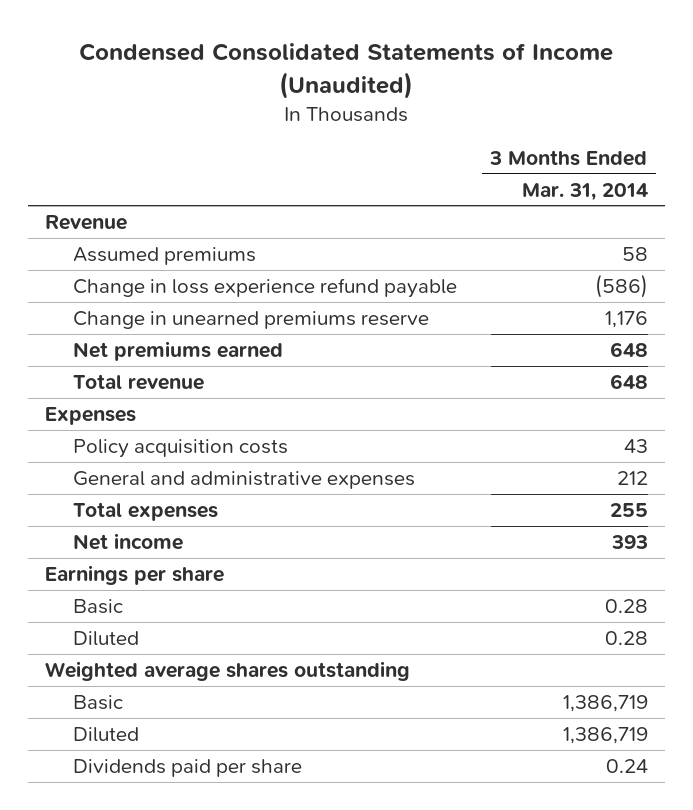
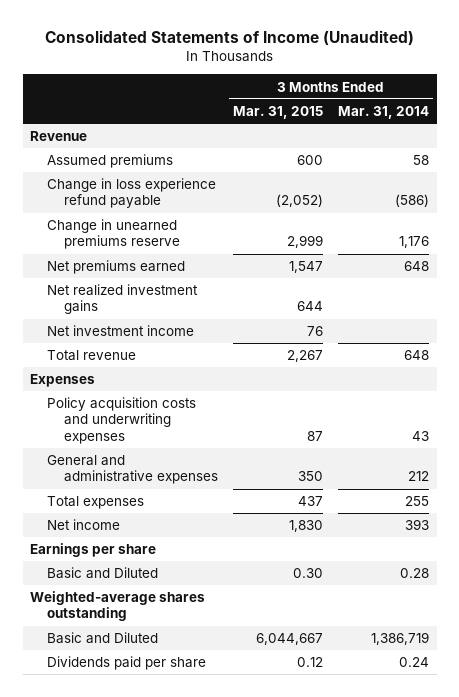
- Condensed Consolidated Statements of Income (Unaudited)
+ Consolidated Statements of Income (Unaudited)
- | 3 Months Ended Mar. 31, 2014
+ | 3 Months Ended Mar. 31, 2015 | 3 Months Ended Mar. 31, 2014
+ Net realized investment gains | 644 |
+ Net investment income | 76 |
- Policy acquisition costs | 43
+ Policy acquisition costs and underwriting expenses | 87 | 43
- Basic | 0.28
- Diluted | 0.28
- Weighted average shares outstanding
- Basic | 1,386,719
- Diluted | 1,386,719
+ Basic and Diluted | 0.30 | 0.28
+ Weighted-average shares outstanding
+ Basic and Diluted | 6,044,667 | 1,386,719

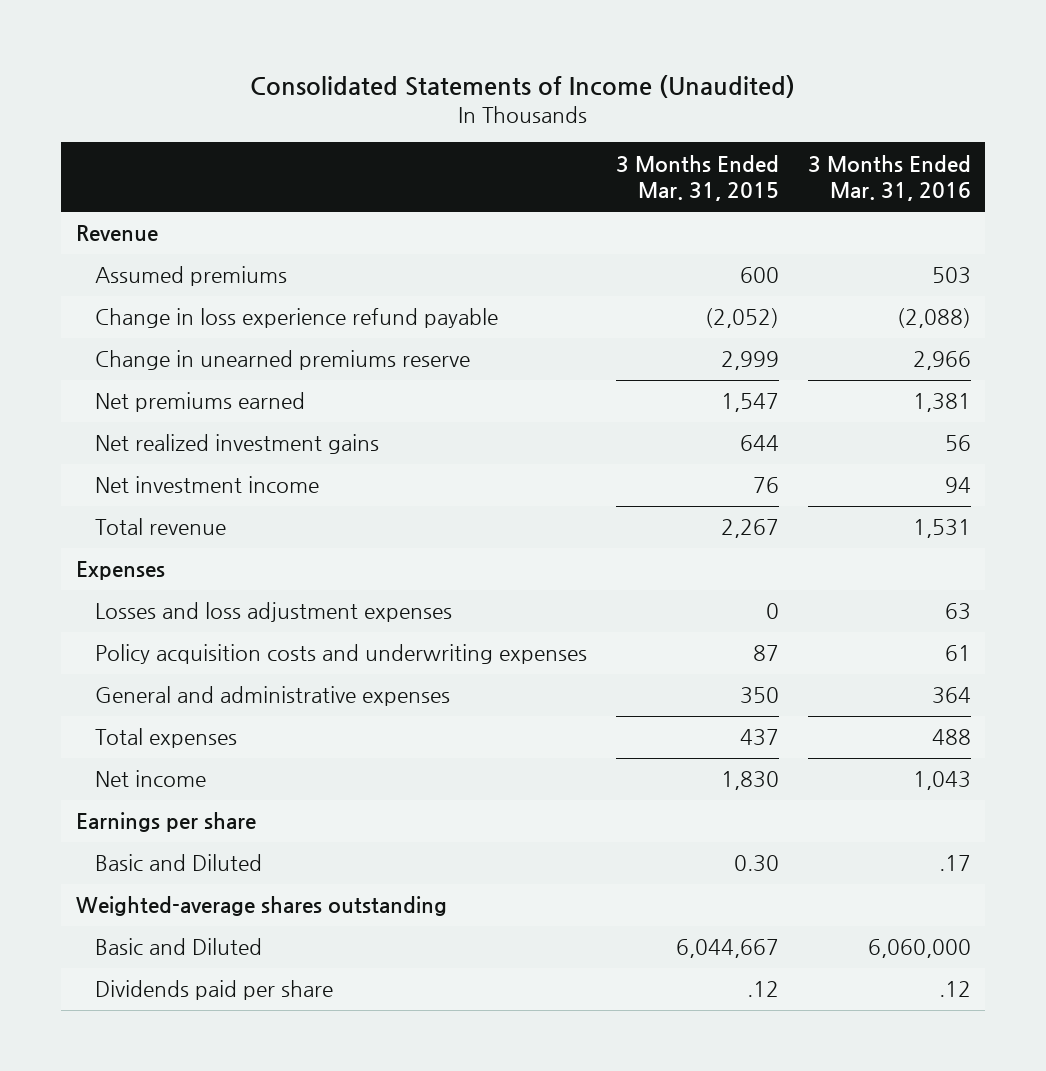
- | 3 Months Ended Mar. 31, 2015 | 3 Months Ended Mar. 31, 2014
+ | 3 Months Ended Mar. 31, 2015 | 3 Months Ended Mar. 31, 2016
+ Losses and loss adjustment expenses | 0 | 63
- Dividends paid per share | 0.12 | 0.24
+ Dividends paid per share | .12 | .12

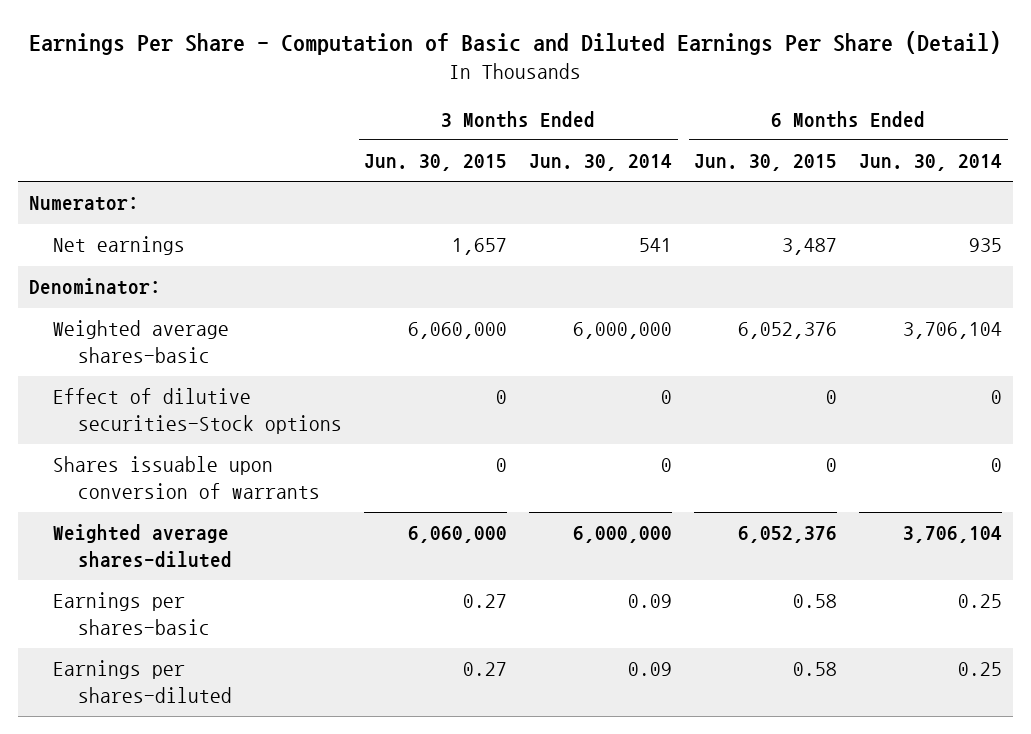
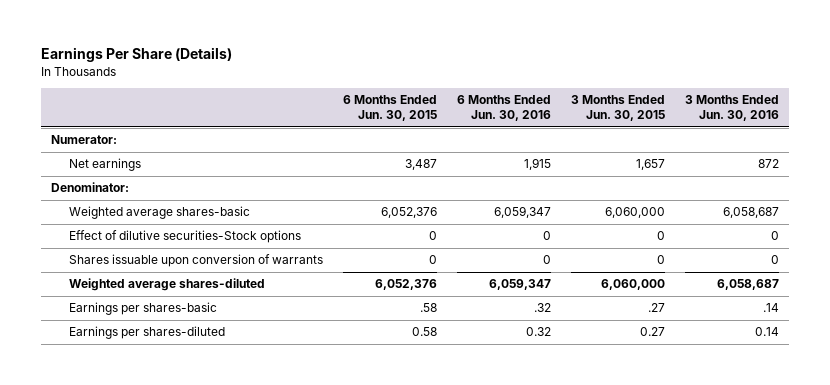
- Earnings Per Share - Computation of Basic and Diluted Earnings Per Share (Detail)
+ Earnings Per Share (Details)
- | 3 Months Ended Jun. 30, 2015 | 3 Months Ended Jun. 30, 2014 | 6 Months Ended Jun. 30, 2015 | 6 Months Ended Jun. 30, 2014
+ | 6 Months Ended Jun. 30, 2015 | 6 Months Ended Jun. 30, 2016 | 3 Months Ended Jun. 30, 2015 | 3 Months Ended Jun. 30, 2016
- Earnings per shares-basic | 0.27 | 0.09 | 0.58 | 0.25
+ Earnings per shares-basic | .58 | .32 | .27 | .14

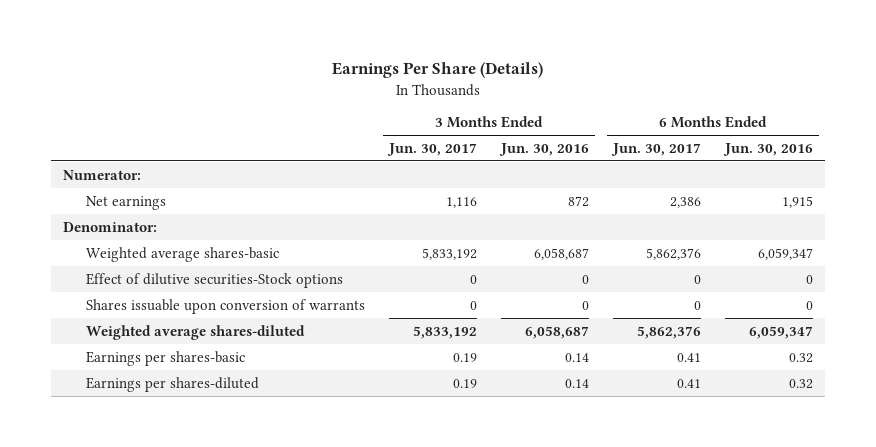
- | 6 Months Ended Jun. 30, 2015 | 6 Months Ended Jun. 30, 2016 | 3 Months Ended Jun. 30, 2015 | 3 Months Ended Jun. 30, 2016
+ | 3 Months Ended Jun. 30, 2017 | 3 Months Ended Jun. 30, 2016 | 6 Months Ended Jun. 30, 2017 | 6 Months Ended Jun. 30, 2016
- Earnings per shares-basic | .58 | .32 | .27 | .14
+ Earnings per shares-basic | 0.19 | 0.14 | 0.41 | 0.32

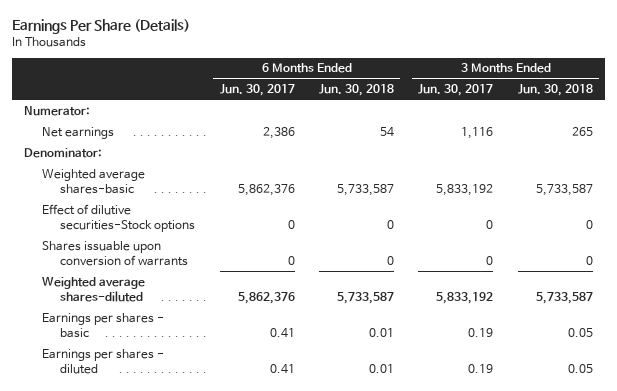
- | 3 Months Ended Jun. 30, 2017 | 3 Months Ended Jun. 30, 2016 | 6 Months Ended Jun. 30, 2017 | 6 Months Ended Jun. 30, 2016
+ | 6 Months Ended Jun. 30, 2017 | 6 Months Ended Jun. 30, 2018 | 3 Months Ended Jun. 30, 2017 | 3 Months Ended Jun. 30, 2018
- Earnings per shares-basic | 0.19 | 0.14 | 0.41 | 0.32
- Earnings per shares-diluted | 0.19 | 0.14 | 0.41 | 0.32
+ Earnings per shares - basic | 0.41 | 0.01 | 0.19 | 0.05
+ Earnings per shares - diluted | 0.41 | 0.01 | 0.19 | 0.05

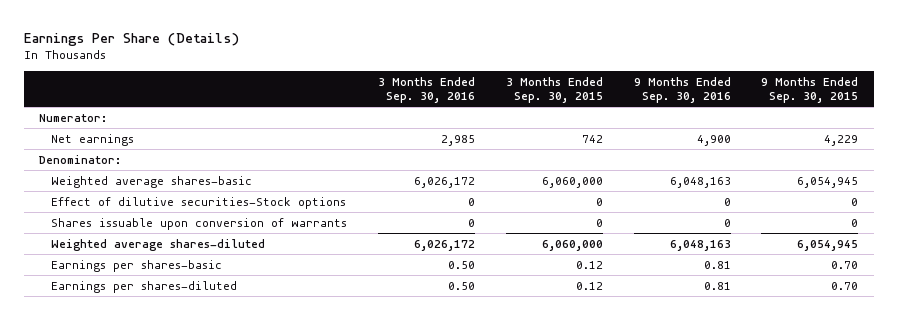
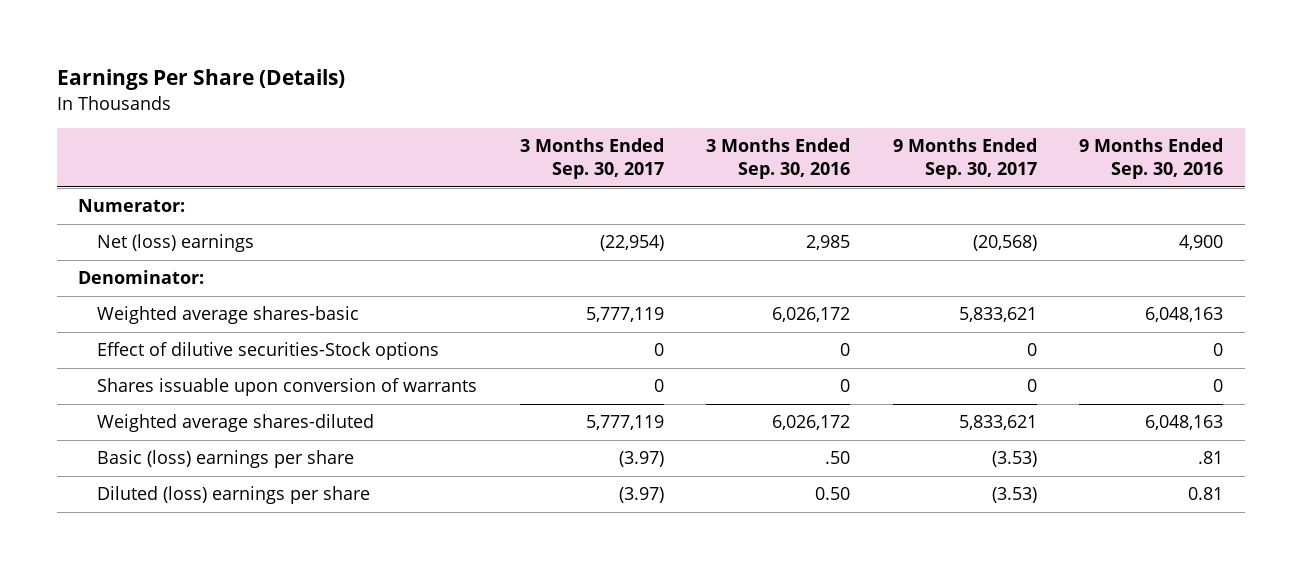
- | 3 Months Ended Sep. 30, 2016 | 3 Months Ended Sep. 30, 2015 | 9 Months Ended Sep. 30, 2016 | 9 Months Ended Sep. 30, 2015
+ | 3 Months Ended Sep. 30, 2017 | 3 Months Ended Sep. 30, 2016 | 9 Months Ended Sep. 30, 2017 | 9 Months Ended Sep. 30, 2016
- Net earnings | 2,985 | 742 | 4,900 | 4,229
+ Net (loss) earnings | (22,954) | 2,985 | (20,568) | 4,900
- Earnings per shares-basic | 0.50 | 0.12 | 0.81 | 0.70
- Earnings per shares-diluted | 0.50 | 0.12 | 0.81 | 0.70
+ Basic (loss) earnings per share | (3.97) | .50 | (3.53) | .81
+ Diluted (loss) earnings per share | (3.97) | 0.50 | (3.53) | 0.81

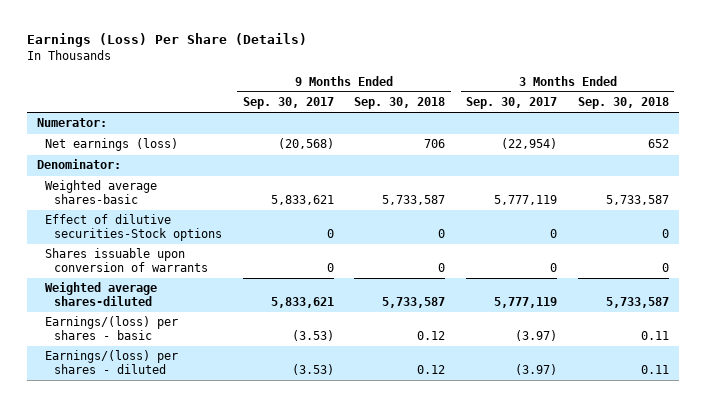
- Earnings Per Share (Details)
+ Earnings (Loss) Per Share (Details)
- | 3 Months Ended Sep. 30, 2017 | 3 Months Ended Sep. 30, 2016 | 9 Months Ended Sep. 30, 2017 | 9 Months Ended Sep. 30, 2016
+ | 9 Months Ended Sep. 30, 2017 | 9 Months Ended Sep. 30, 2018 | 3 Months Ended Sep. 30, 2017 | 3 Months Ended Sep. 30, 2018
- Net (loss) earnings | (22,954) | 2,985 | (20,568) | 4,900
+ Net earnings (loss) | (20,568) | 706 | (22,954) | 652
- Basic (loss) earnings per share | (3.97) | .50 | (3.53) | .81
- Diluted (loss) earnings per share | (3.97) | 0.50 | (3.53) | 0.81
+ Earnings/(loss) per shares - basic | (3.53) | 0.12 | (3.97) | 0.11
+ Earnings/(loss) per shares - diluted | (3.53) | 0.12 | (3.97) | 0.11

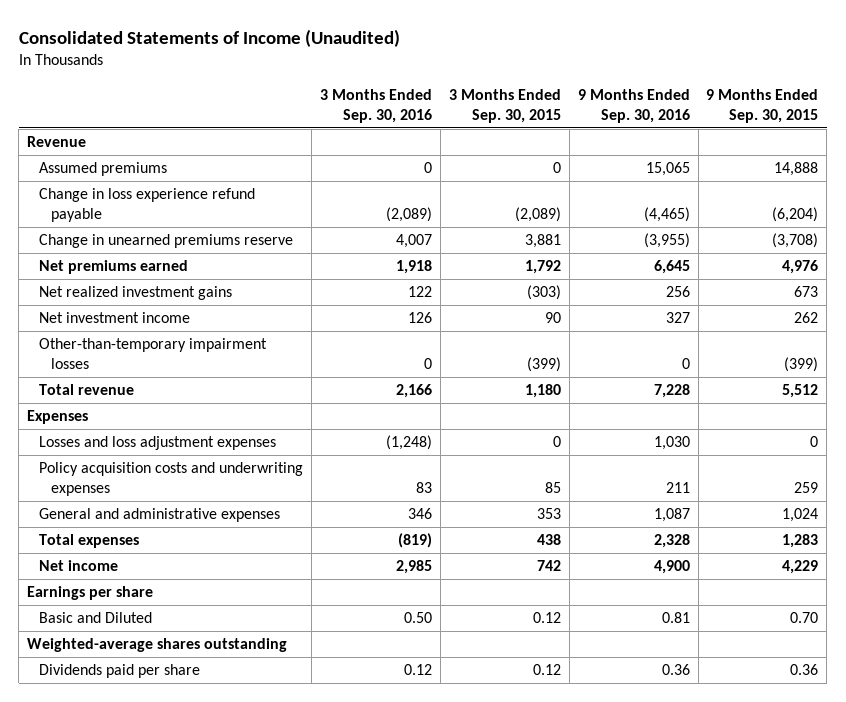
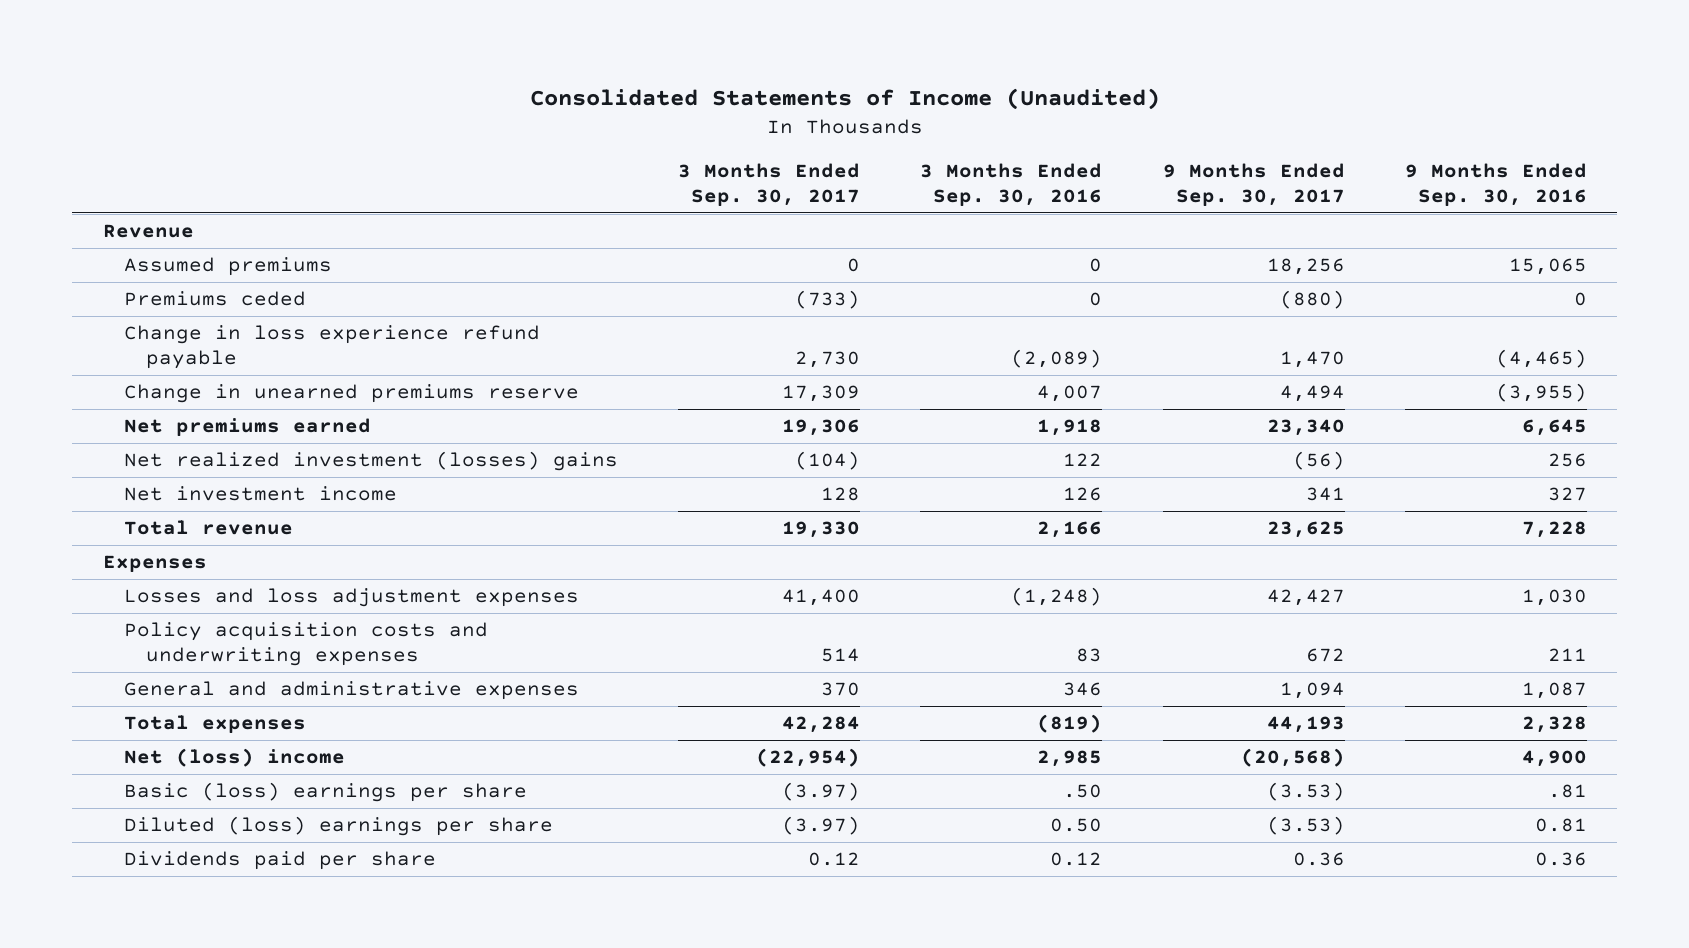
- | 3 Months Ended Sep. 30, 2016 | 3 Months Ended Sep. 30, 2015 | 9 Months Ended Sep. 30, 2016 | 9 Months Ended Sep. 30, 2015
+ | 3 Months Ended Sep. 30, 2017 | 3 Months Ended Sep. 30, 2016 | 9 Months Ended Sep. 30, 2017 | 9 Months Ended Sep. 30, 2016
+ Premiums ceded | (733) | 0 | (880) | 0
- Net realized investment gains | 122 | (303) | 256 | 673
+ Net realized investment (losses) gains | (104) | 122 | (56) | 256
- Other-than-temporary impairment losses | 0 | (399) | 0 | (399)
- Net income | 2,985 | 742 | 4,900 | 4,229
- Earnings per share
- Basic and Diluted | 0.50 | 0.12 | 0.81 | 0.70
- Weighted-average shares outstanding
+ Net (loss) income | (22,954) | 2,985 | (20,568) | 4,900
+ Basic (loss) earnings per share | (3.97) | .50 | (3.53) | .81
+ Diluted (loss) earnings per share | (3.97) | 0.50 | (3.53) | 0.81

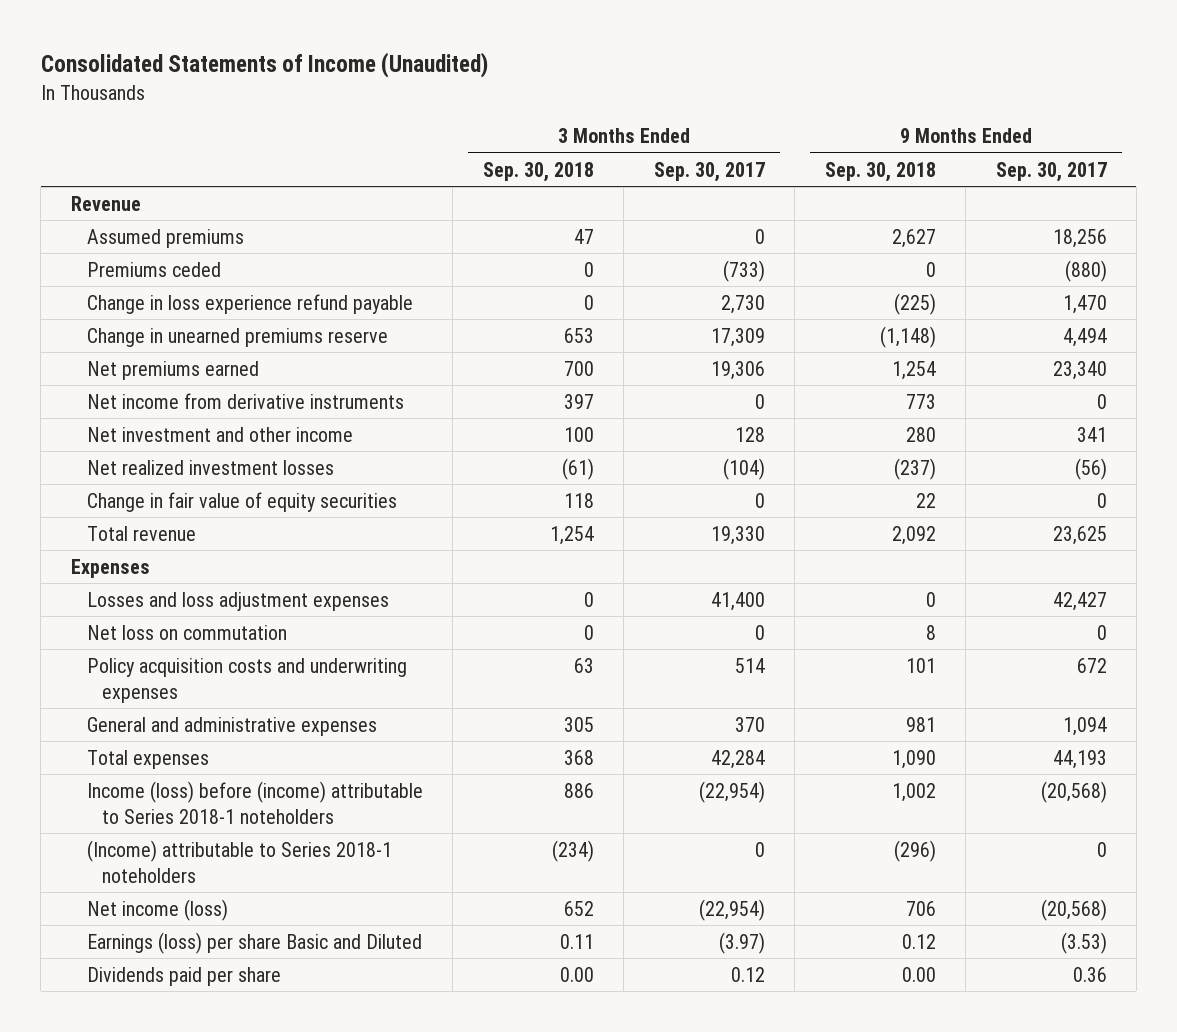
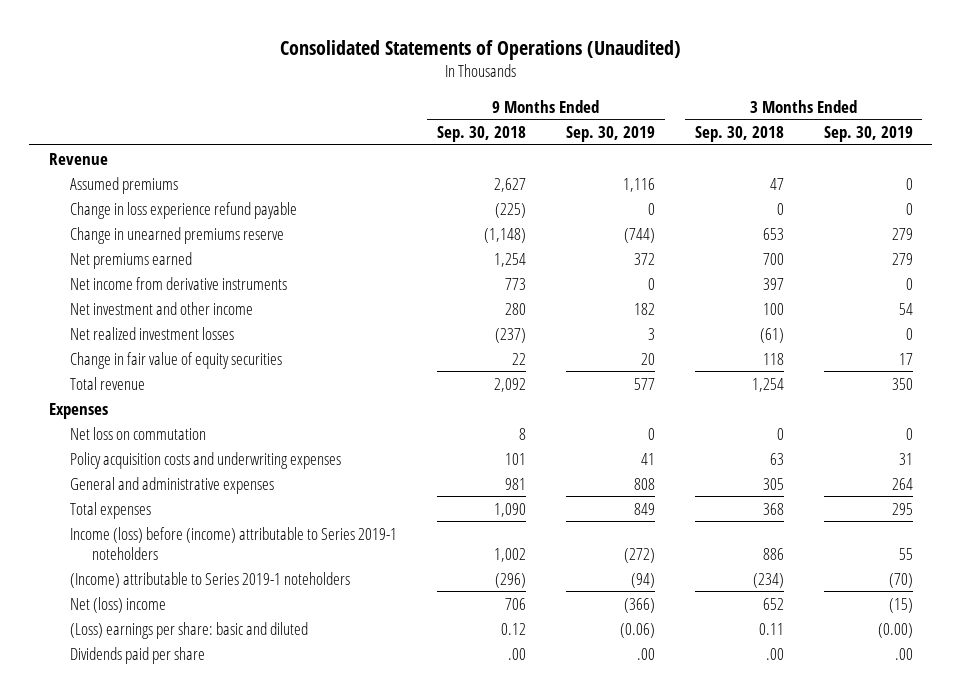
- Consolidated Statements of Income (Unaudited)
+ Consolidated Statements of Operations (Unaudited)
- | 3 Months Ended Sep. 30, 2018 | 3 Months Ended Sep. 30, 2017 | 9 Months Ended Sep. 30, 2018 | 9 Months Ended Sep. 30, 2017
+ | 9 Months Ended Sep. 30, 2018 | 9 Months Ended Sep. 30, 2019 | 3 Months Ended Sep. 30, 2018 | 3 Months Ended Sep. 30, 2019
- Premiums ceded | 0 | (733) | 0 | (880)
- Losses and loss adjustment expenses | 0 | 41,400 | 0 | 42,427
- Income (loss) before (income) attributable to Series 2018-1 noteholders | 886 | (22,954) | 1,002 | (20,568)
- (Income) attributable to Series 2018-1 noteholders | (234) | 0 | (296) | 0
- Net income (loss) | 652 | (22,954) | 706 | (20,568)
- Earnings (loss) per share Basic and Diluted | 0.11 | (3.97) | 0.12 | (3.53)
- Dividends paid per share | 0.00 | 0.12 | 0.00 | 0.36
+ Income (loss) before (income) attributable to Series 2019-1 noteholders | 1,002 | (272) | 886 | 55
+ (Income) attributable to Series 2019-1 noteholders | (296) | (94) | (234) | (70)
+ Net (loss) income | 706 | (366) | 652 | (15)
+ (Loss) earnings per share: basic and diluted | 0.12 | (0.06) | 0.11 | (0.00)
+ Dividends paid per share | .00 | .00 | .00 | .00

